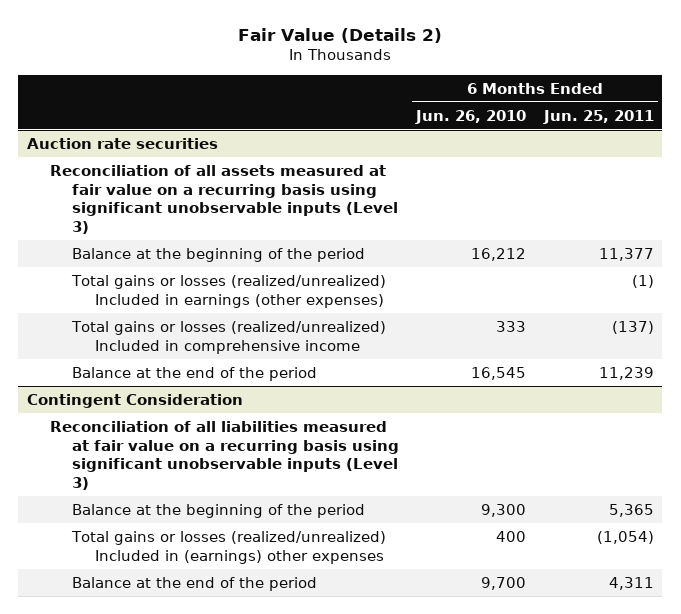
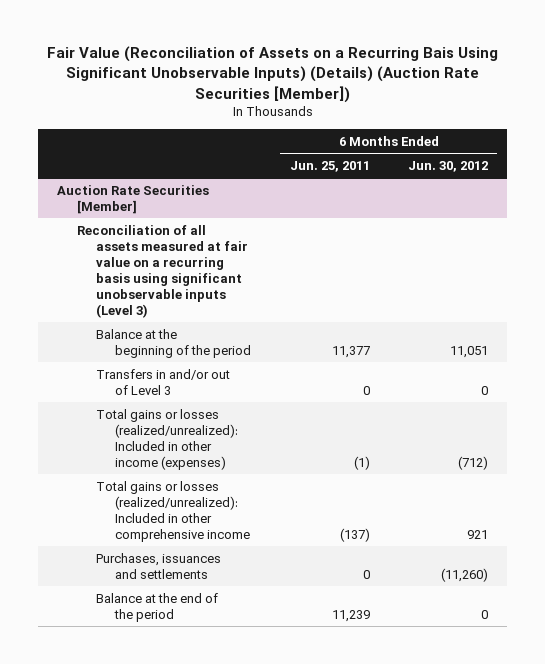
- Fair Value (Details 2)
+ Fair Value (Reconciliation of Assets on a Recurring Bais Using Significant Unobservable Inputs) (Details) (Auction Rate Securities [Member])
- | 6 Months Ended Jun. 26, 2010 | 6 Months Ended Jun. 25, 2011
+ | 6 Months Ended Jun. 25, 2011 | 6 Months Ended Jun. 30, 2012
- Auction rate securities
+ Auction Rate Securities [Member]
- Total gains or losses (realized/unrealized) Included in earnings (other expenses) | | (1)
- Total gains or losses (realized/unrealized) Included in comprehensive income | 333 | (137)
+ Transfers in and/or out of Level 3 | 0 | 0
+ Total gains or losses (realized/unrealized): Included in other income (expenses) | (1) | (712)
+ Total gains or losses (realized/unrealized): Included in other comprehensive income | (137) | 921
+ Purchases, issuances and settlements | 0 | (11,260)
- Contingent Consideration
- Reconciliation of all liabilities measured at fair value on a recurring basis using significant unobservable inputs (Level 3)
- Balance at the beginning of the period | 9,300 | 5,365
- Total gains or losses (realized/unrealized) Included in (earnings) other expenses | 400 | (1,054)
- Balance at the end of the period | 9,700 | 4,311

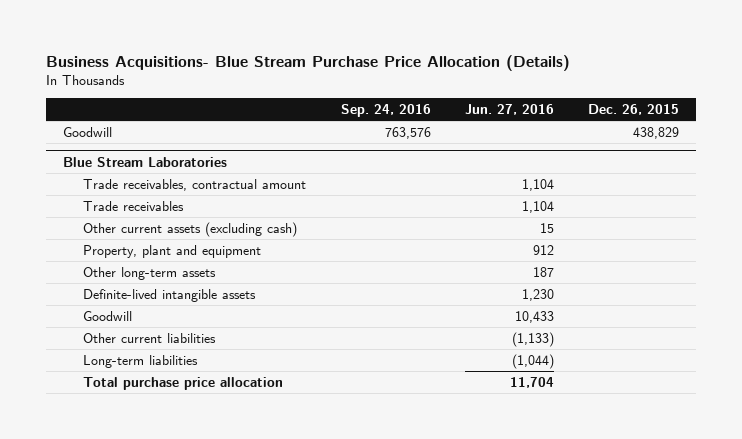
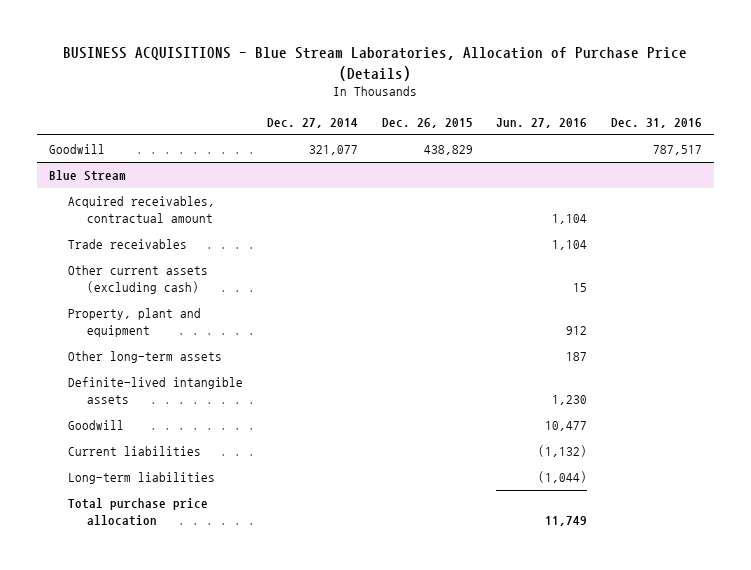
- Business Acquisitions- Blue Stream Purchase Price Allocation (Details)
+ BUSINESS ACQUISITIONS - Blue Stream Laboratories, Allocation of Purchase Price (Details)
- | Sep. 24, 2016 | Jun. 27, 2016 | Dec. 26, 2015
+ | Dec. 27, 2014 | Dec. 26, 2015 | Jun. 27, 2016 | Dec. 31, 2016
- Blue Stream Laboratories
- Trade receivables, contractual amount | | 1,104 |
+ Blue Stream
+ Acquired receivables, contractual amount | | | 1,104 |
- Goodwill | | 10,433 |
- Other current liabilities | | (1,133) |
+ Goodwill | | | 10,477 |
+ Current liabilities | | | (1,132) |
- Total purchase price allocation | | 11,704 |
+ Total purchase price allocation | | | 11,749 |

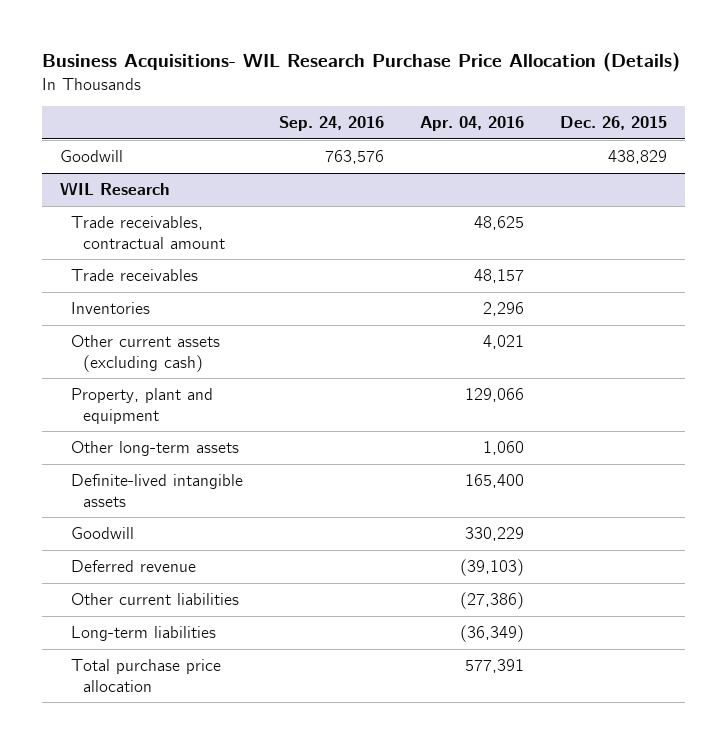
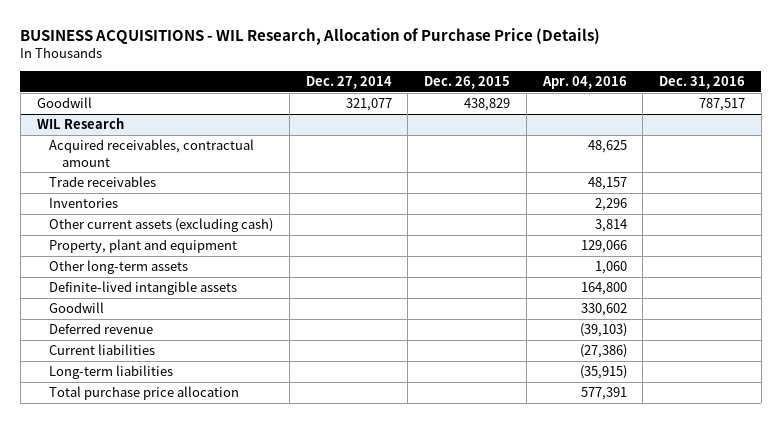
- Business Acquisitions- WIL Research Purchase Price Allocation (Details)
+ BUSINESS ACQUISITIONS - WIL Research, Allocation of Purchase Price (Details)
- | Sep. 24, 2016 | Apr. 04, 2016 | Dec. 26, 2015
+ | Dec. 27, 2014 | Dec. 26, 2015 | Apr. 04, 2016 | Dec. 31, 2016
@ WIL Research
- Trade receivables, contractual amount | | 48,625 |
+ Acquired receivables, contractual amount | | | 48,625 |
- Other current assets (excluding cash) | | 4,021 |
+ Other current assets (excluding cash) | | | 3,814 |
- Definite-lived intangible assets | | 165,400 |
- Goodwill | | 330,229 |
+ Definite-lived intangible assets | | | 164,800 |
+ Goodwill | | | 330,602 |
- Other current liabilities | | (27,386) |
- Long-term liabilities | | (36,349) |
+ Current liabilities | | | (27,386) |
+ Long-term liabilities | | | (35,915) |

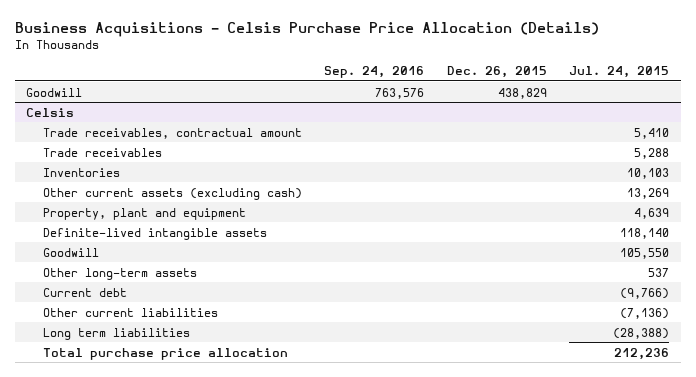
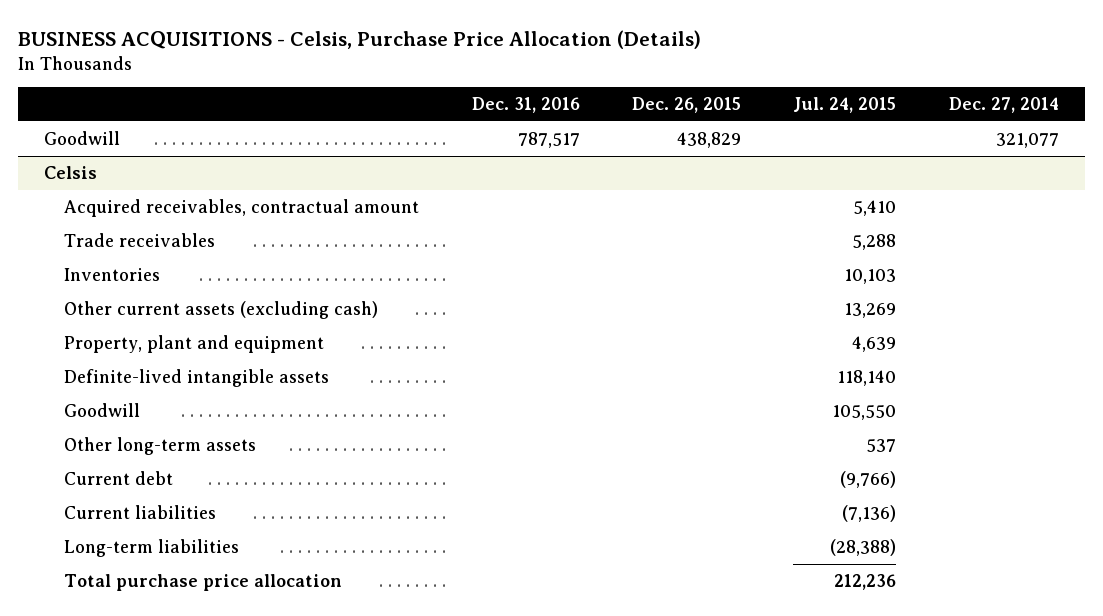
- Business Acquisitions - Celsis Purchase Price Allocation (Details)
+ BUSINESS ACQUISITIONS - Celsis, Purchase Price Allocation (Details)
- | Sep. 24, 2016 | Dec. 26, 2015 | Jul. 24, 2015
+ | Dec. 31, 2016 | Dec. 26, 2015 | Jul. 24, 2015 | Dec. 27, 2014
@ Celsis
- Trade receivables, contractual amount | | | 5,410
+ Acquired receivables, contractual amount | | | 5,410 |
- Other current liabilities | | | (7,136)
- Long term liabilities | | | (28,388)
+ Current liabilities | | | (7,136) |
+ Long-term liabilities | | | (28,388) |

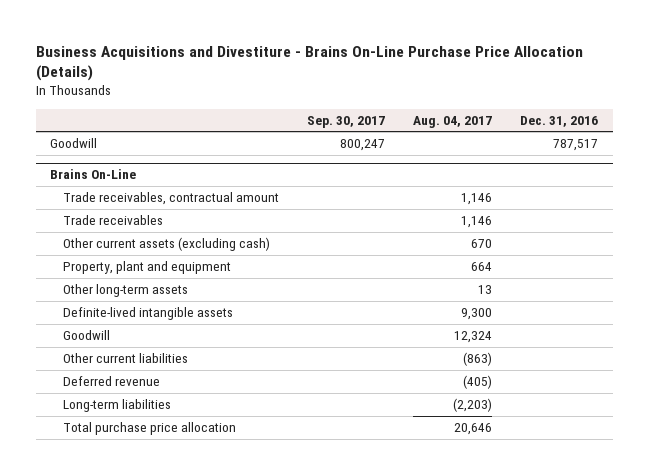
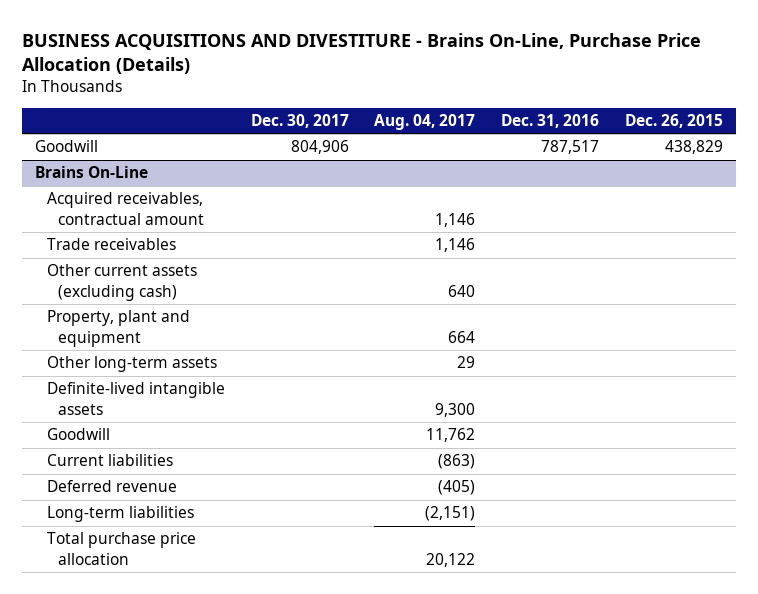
- Business Acquisitions and Divestiture - Brains On-Line Purchase Price Allocation (Details)
+ BUSINESS ACQUISITIONS AND DIVESTITURE - Brains On-Line, Purchase Price Allocation (Details)
- | Sep. 30, 2017 | Aug. 04, 2017 | Dec. 31, 2016
+ | Dec. 30, 2017 | Aug. 04, 2017 | Dec. 31, 2016 | Dec. 26, 2015
@ Brains On-Line
- Trade receivables, contractual amount | | 1,146 |
+ Acquired receivables, contractual amount | | 1,146 | |
- Other current assets (excluding cash) | | 670 |
+ Other current assets (excluding cash) | | 640 | |
- Other long-term assets | | 13 |
+ Other long-term assets | | 29 | |
- Goodwill | | 12,324 |
- Other current liabilities | | (863) |
+ Goodwill | | 11,762 | |
+ Current liabilities | | (863) | |
- Long-term liabilities | | (2,203) |
- Total purchase price allocation | | 20,646 |
+ Long-term liabilities | | (2,151) | |
+ Total purchase price allocation | | 20,122 | |

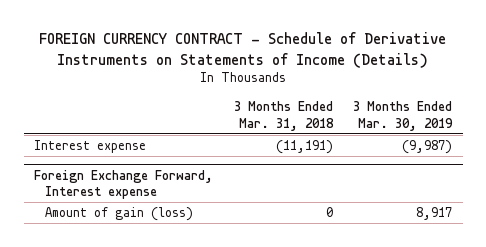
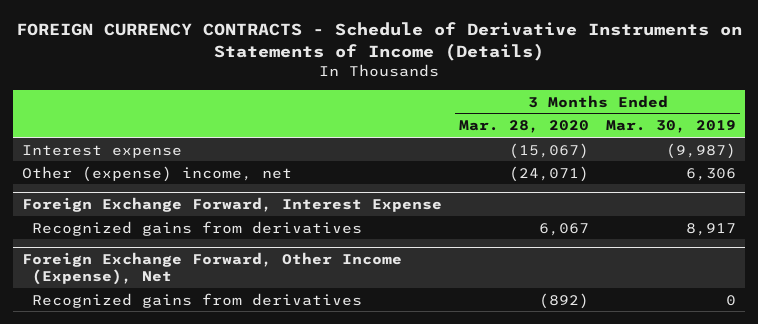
- FOREIGN CURRENCY CONTRACT - Schedule of Derivative Instruments on Statements of Income (Details)
+ FOREIGN CURRENCY CONTRACTS - Schedule of Derivative Instruments on Statements of Income (Details)
- | 3 Months Ended Mar. 31, 2018 | 3 Months Ended Mar. 30, 2019
+ | 3 Months Ended Mar. 28, 2020 | 3 Months Ended Mar. 30, 2019
- Foreign Exchange Forward, Interest expense
- Amount of gain (loss) | 0 | 8,917
+ Other (expense) income, net | (24,071) | 6,306
+ Foreign Exchange Forward, Interest Expense
+ Recognized gains from derivatives | 6,067 | 8,917
+ Foreign Exchange Forward, Other Income (Expense), Net
+ Recognized gains from derivatives | (892) | 0

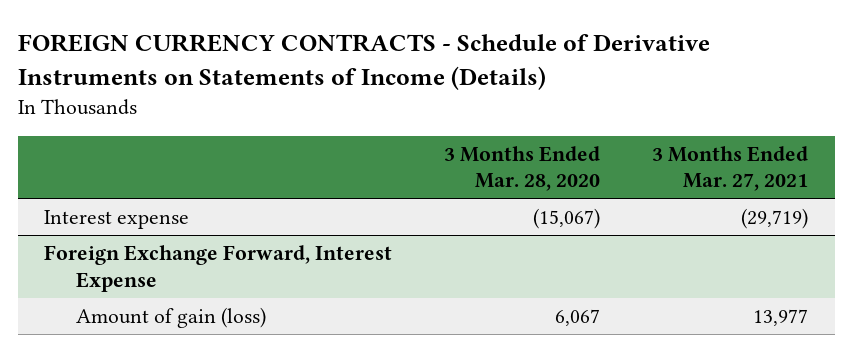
- | 3 Months Ended Mar. 28, 2020 | 3 Months Ended Mar. 30, 2019
+ | 3 Months Ended Mar. 28, 2020 | 3 Months Ended Mar. 27, 2021
- Other (expense) income, net | (24,071) | 6,306
@ Foreign Exchange Forward, Interest Expense
- Recognized gains from derivatives | 6,067 | 8,917
- Foreign Exchange Forward, Other Income (Expense), Net
- Recognized gains from derivatives | (892) | 0
@ Foreign Exchange Forward, Interest Expense
+ Amount of gain (loss) | 6,067 | 13,977

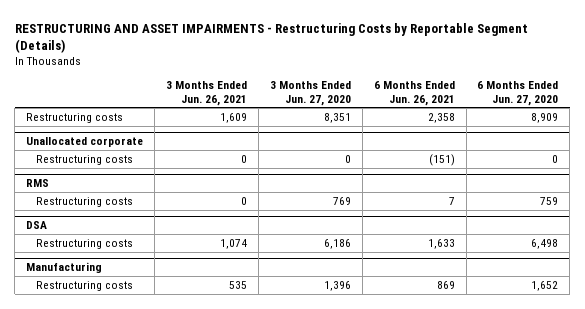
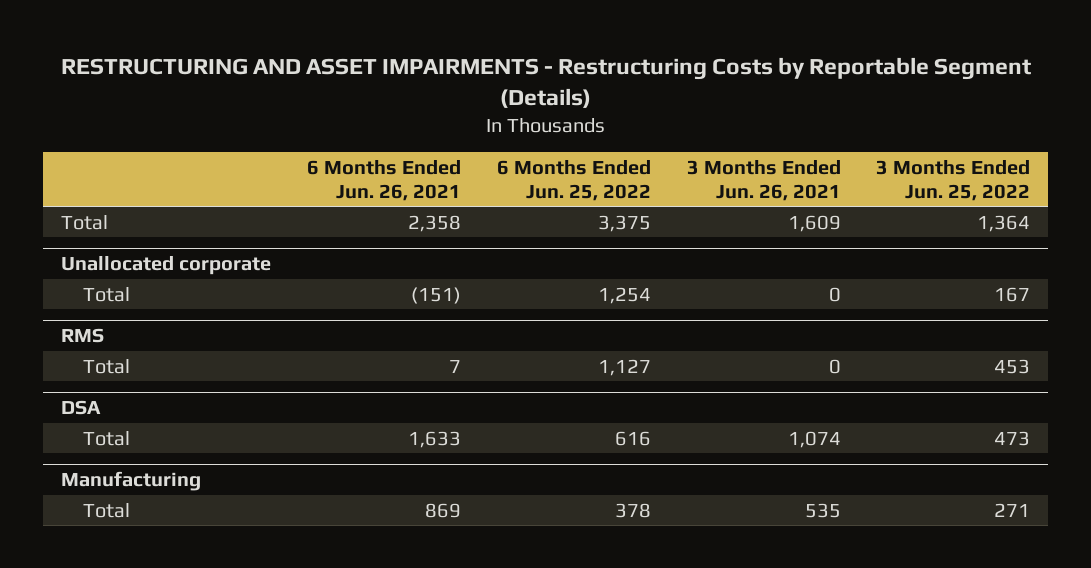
- | 3 Months Ended Jun. 26, 2021 | 3 Months Ended Jun. 27, 2020 | 6 Months Ended Jun. 26, 2021 | 6 Months Ended Jun. 27, 2020
+ | 6 Months Ended Jun. 26, 2021 | 6 Months Ended Jun. 25, 2022 | 3 Months Ended Jun. 26, 2021 | 3 Months Ended Jun. 25, 2022
- Restructuring costs | 1,609 | 8,351 | 2,358 | 8,909
+ Total | 2,358 | 3,375 | 1,609 | 1,364
@ Unallocated corporate
- Restructuring costs | 0 | 0 | (151) | 0
+ Total | (151) | 1,254 | 0 | 167
@ RMS
- Restructuring costs | 0 | 769 | 7 | 759
+ Total | 7 | 1,127 | 0 | 453
@ DSA
- Restructuring costs | 1,074 | 6,186 | 1,633 | 6,498
+ Total | 1,633 | 616 | 1,074 | 473
@ Manufacturing
- Restructuring costs | 535 | 1,396 | 869 | 1,652
+ Total | 869 | 378 | 535 | 271

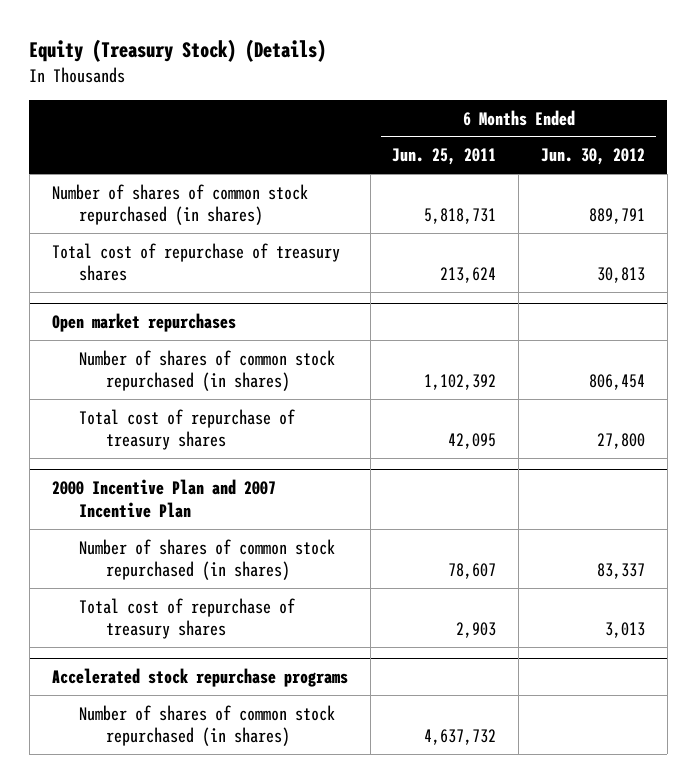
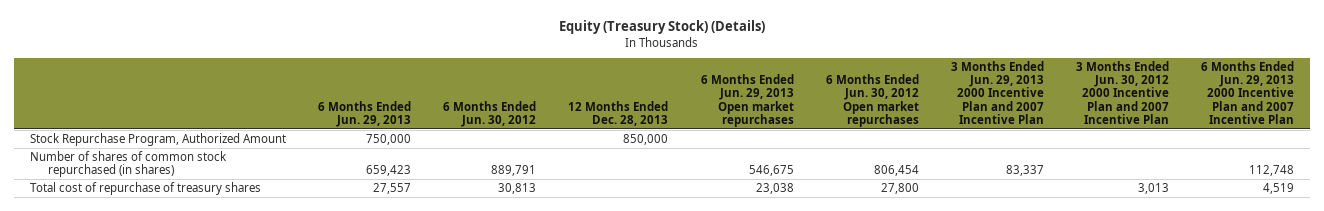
- | 6 Months Ended Jun. 25, 2011 | 6 Months Ended Jun. 30, 2012
+ | 6 Months Ended Jun. 29, 2013 | 6 Months Ended Jun. 30, 2012 | 12 Months Ended Dec. 28, 2013 | 6 Months Ended Jun. 29, 2013 Open market repurchases | 6 Months Ended Jun. 30, 2012 Open market repurchases | 3 Months Ended Jun. 29, 2013 2000 Incentive Plan and 2007 Incentive Plan | 3 Months Ended Jun. 30, 2012 2000 Incentive Plan and 2007 Incentive Plan | 6 Months Ended Jun. 29, 2013 2000 Incentive Plan and 2007 Incentive Plan
+ Stock Repurchase Program, Authorized Amount | 750,000 | | 850,000 | | | | |
- Open market repurchases
- Number of shares of common stock repurchased (in shares) | 1,102,392 | 806,454
- Total cost of repurchase of treasury shares | 42,095 | 27,800
- 2000 Incentive Plan and 2007 Incentive Plan
- Number of shares of common stock repurchased (in shares) | 78,607 | 83,337
- Total cost of repurchase of treasury shares | 2,903 | 3,013
- Accelerated stock repurchase programs
- Number of shares of common stock repurchased (in shares) | 4,637,732 |

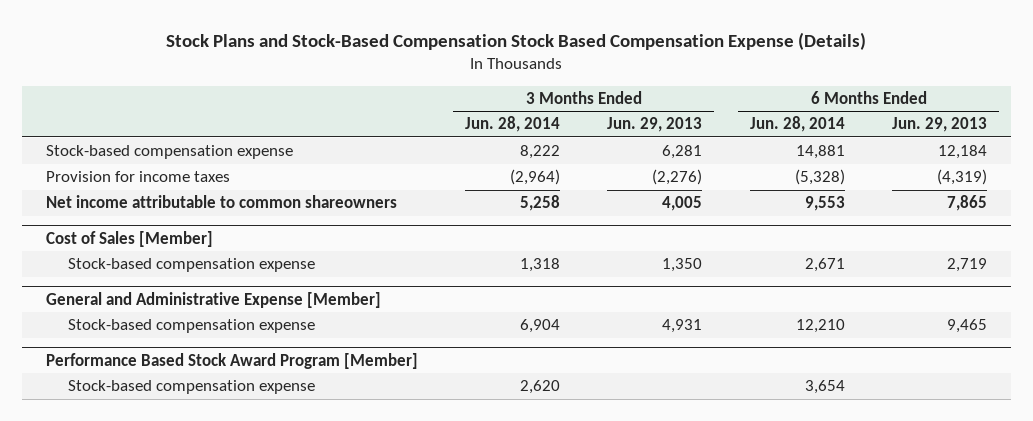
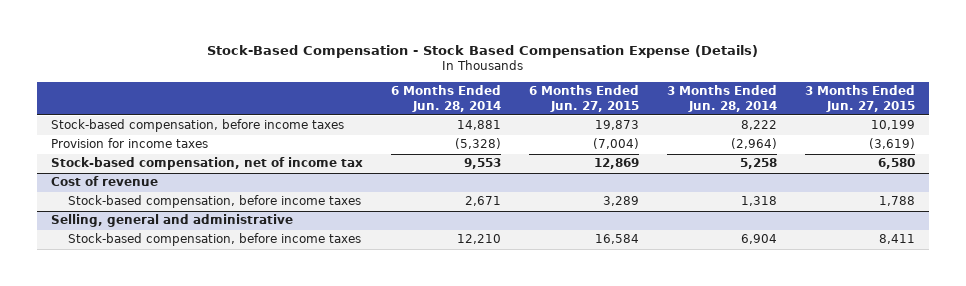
- Stock Plans and Stock-Based Compensation Stock Based Compensation Expense (Details)
+ Stock-Based Compensation - Stock Based Compensation Expense (Details)
- | 3 Months Ended Jun. 28, 2014 | 3 Months Ended Jun. 29, 2013 | 6 Months Ended Jun. 28, 2014 | 6 Months Ended Jun. 29, 2013
+ | 6 Months Ended Jun. 28, 2014 | 6 Months Ended Jun. 27, 2015 | 3 Months Ended Jun. 28, 2014 | 3 Months Ended Jun. 27, 2015
- Stock-based compensation expense | 8,222 | 6,281 | 14,881 | 12,184
+ Stock-based compensation, before income taxes | 14,881 | 19,873 | 8,222 | 10,199
- Net income attributable to common shareowners | 5,258 | 4,005 | 9,553 | 7,865
- Cost of Sales [Member]
- Stock-based compensation expense | 1,318 | 1,350 | 2,671 | 2,719
- General and Administrative Expense [Member]
- Stock-based compensation expense | 6,904 | 4,931 | 12,210 | 9,465
- Performance Based Stock Award Program [Member]
- Stock-based compensation expense | 2,620 | | 3,654 |
+ Stock-based compensation, net of income tax | 9,553 | 12,869 | 5,258 | 6,580
+ Cost of revenue
+ Stock-based compensation, before income taxes | 2,671 | 3,289 | 1,318 | 1,788
+ Selling, general and administrative
+ Stock-based compensation, before income taxes | 12,210 | 16,584 | 6,904 | 8,411

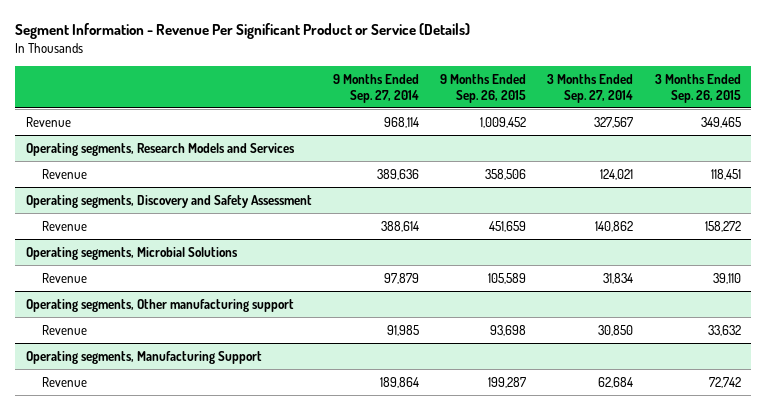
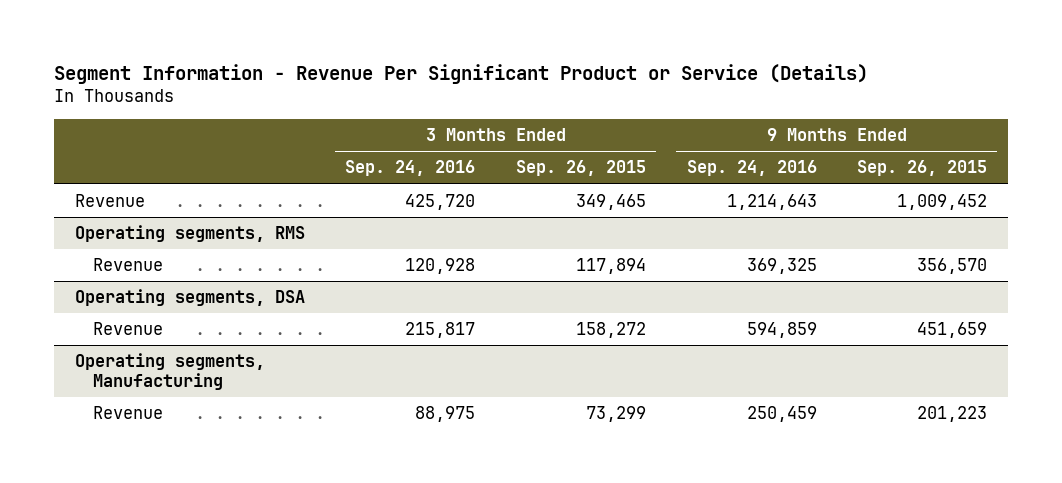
- | 9 Months Ended Sep. 27, 2014 | 9 Months Ended Sep. 26, 2015 | 3 Months Ended Sep. 27, 2014 | 3 Months Ended Sep. 26, 2015
+ | 3 Months Ended Sep. 24, 2016 | 3 Months Ended Sep. 26, 2015 | 9 Months Ended Sep. 24, 2016 | 9 Months Ended Sep. 26, 2015
- Operating segments, Research Models and Services
- Revenue | 389,636 | 358,506 | 124,021 | 118,451
- Operating segments, Discovery and Safety Assessment
+ Operating segments, RMS
+ Revenue | 120,928 | 117,894 | 369,325 | 356,570
+ Operating segments, DSA
- Operating segments, Microbial Solutions
- Revenue | 97,879 | 105,589 | 31,834 | 39,110
- Operating segments, Other manufacturing support
- Revenue | 91,985 | 93,698 | 30,850 | 33,632
- Operating segments, Manufacturing Support
- Revenue | 189,864 | 199,287 | 62,684 | 72,742
+ Operating segments, Manufacturing
+ Revenue | 88,975 | 73,299 | 250,459 | 201,223

